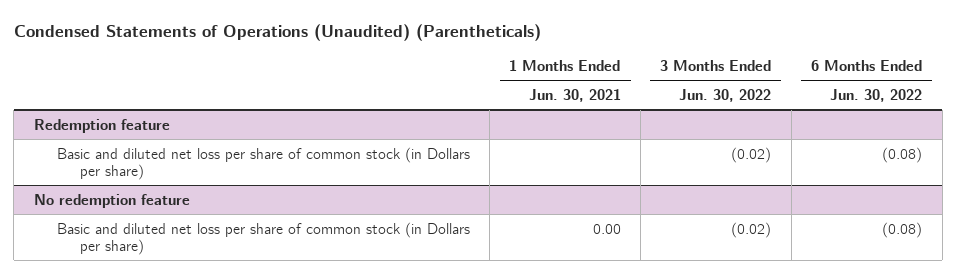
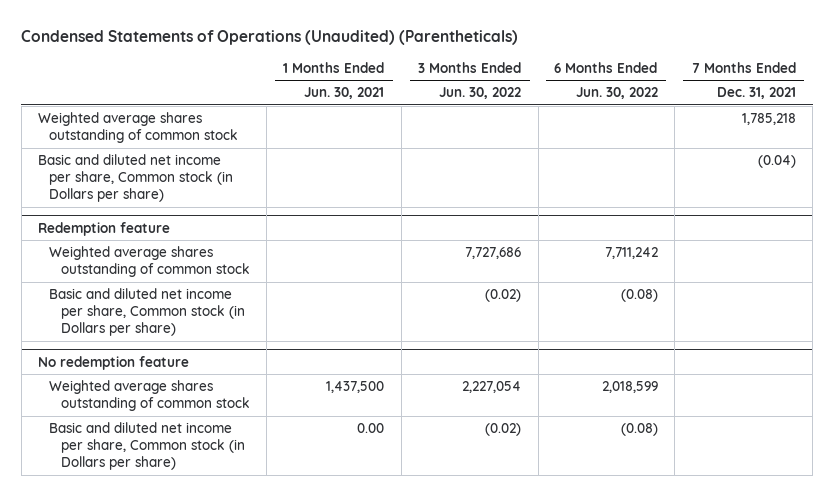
- | 1 Months Ended Jun. 30, 2021 | 3 Months Ended Jun. 30, 2022 | 6 Months Ended Jun. 30, 2022
+ | 1 Months Ended Jun. 30, 2021 | 3 Months Ended Jun. 30, 2022 | 6 Months Ended Jun. 30, 2022 | 7 Months Ended Dec. 31, 2021
+ Weighted average shares outstanding of common stock | | | | 1,785,218
+ Basic and diluted net income per share, Common stock (in Dollars per share) | | | | (0.04)
@ Redemption feature
- Basic and diluted net loss per share of common stock (in Dollars per share) | | (0.02) | (0.08)
+ Weighted average shares outstanding of common stock | | 7,727,686 | 7,711,242 |
+ Basic and diluted net income per share, Common stock (in Dollars per share) | | (0.02) | (0.08) |
@ No redemption feature
- Basic and diluted net loss per share of common stock (in Dollars per share) | 0.00 | (0.02) | (0.08)
+ Weighted average shares outstanding of common stock | 1,437,500 | 2,227,054 | 2,018,599 |
+ Basic and diluted net income per share, Common stock (in Dollars per share) | 0.00 | (0.02) | (0.08) |

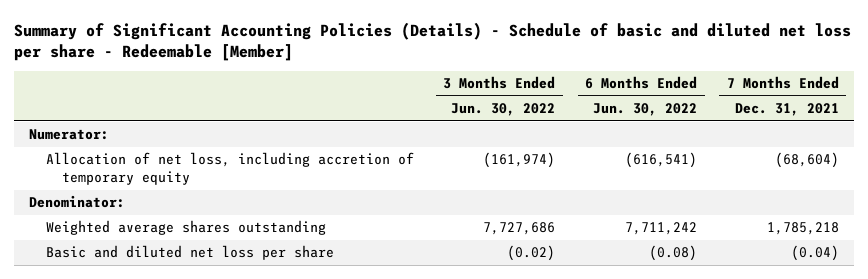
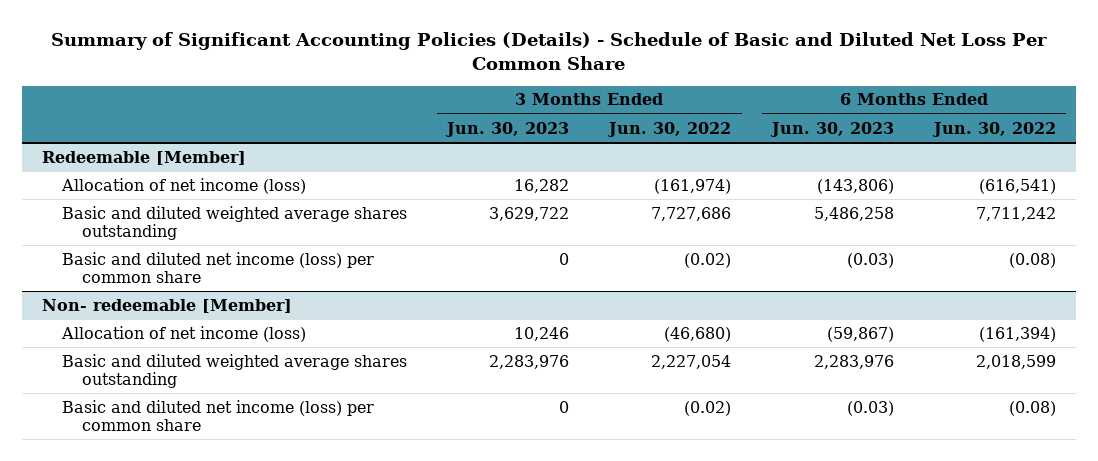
- Summary of Significant Accounting Policies (Details) - Schedule of basic and diluted net loss per share - Redeemable [Member]
+ Summary of Significant Accounting Policies (Details) - Schedule of Basic and Diluted Net Loss Per Common Share
- | 3 Months Ended Jun. 30, 2022 | 6 Months Ended Jun. 30, 2022 | 7 Months Ended Dec. 31, 2021
+ | 3 Months Ended Jun. 30, 2023 | 3 Months Ended Jun. 30, 2022 | 6 Months Ended Jun. 30, 2023 | 6 Months Ended Jun. 30, 2022
- Numerator:
- Allocation of net loss, including accretion of temporary equity | (161,974) | (616,541) | (68,604)
- Denominator:
- Weighted average shares outstanding | 7,727,686 | 7,711,242 | 1,785,218
- Basic and diluted net loss per share | (0.02) | (0.08) | (0.04)
+ Redeemable [Member]
+ Allocation of net income (loss) | 16,282 | (161,974) | (143,806) | (616,541)
+ Basic and diluted weighted average shares outstanding | 3,629,722 | 7,727,686 | 5,486,258 | 7,711,242
+ Basic and diluted net income (loss) per common share | 0 | (0.02) | (0.03) | (0.08)
+ Non- redeemable [Member]
+ Allocation of net income (loss) | 10,246 | (46,680) | (59,867) | (161,394)
+ Basic and diluted weighted average shares outstanding | 2,283,976 | 2,227,054 | 2,283,976 | 2,018,599
+ Basic and diluted net income (loss) per common share | 0 | (0.02) | (0.03) | (0.08)

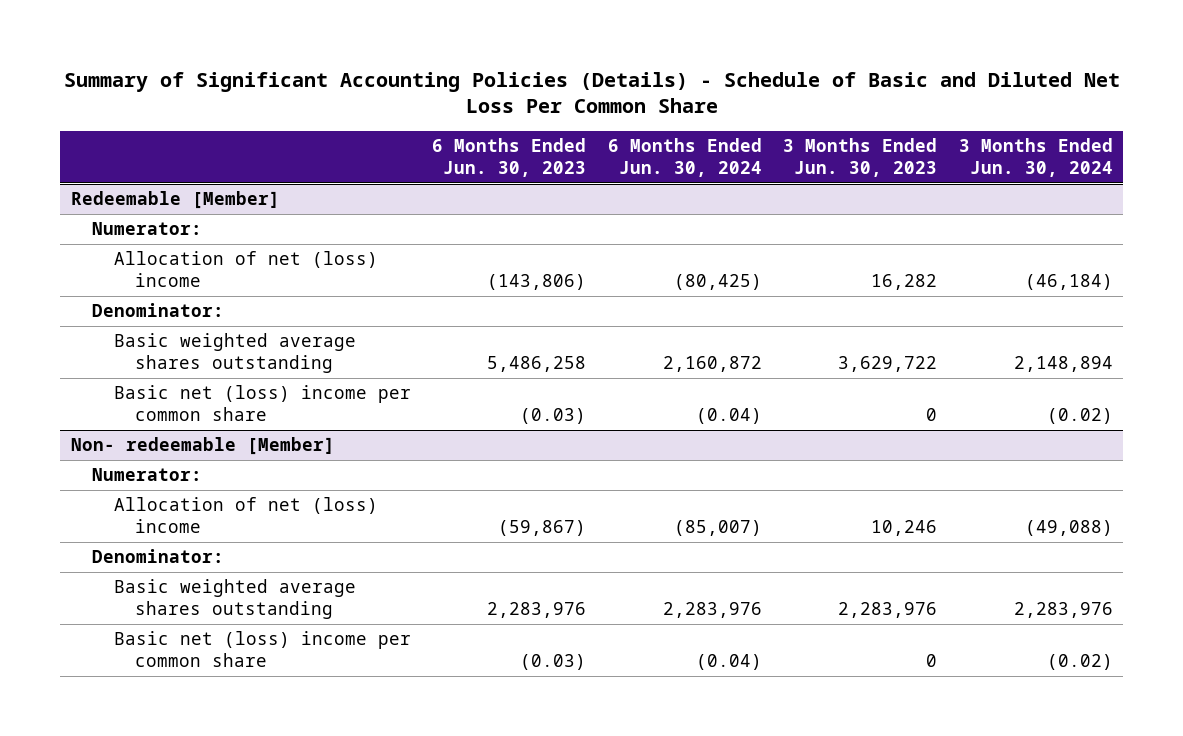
- | 3 Months Ended Jun. 30, 2023 | 3 Months Ended Jun. 30, 2022 | 6 Months Ended Jun. 30, 2023 | 6 Months Ended Jun. 30, 2022
+ | 6 Months Ended Jun. 30, 2023 | 6 Months Ended Jun. 30, 2024 | 3 Months Ended Jun. 30, 2023 | 3 Months Ended Jun. 30, 2024
@ Redeemable [Member]
- Allocation of net income (loss) | 16,282 | (161,974) | (143,806) | (616,541)
- Basic and diluted weighted average shares outstanding | 3,629,722 | 7,727,686 | 5,486,258 | 7,711,242
- Basic and diluted net income (loss) per common share | 0 | (0.02) | (0.03) | (0.08)
+ Numerator:
+ Allocation of net (loss) income | (143,806) | (80,425) | 16,282 | (46,184)
+ Denominator:
+ Basic weighted average shares outstanding | 5,486,258 | 2,160,872 | 3,629,722 | 2,148,894
+ Basic net (loss) income per common share | (0.03) | (0.04) | 0 | (0.02)
@ Non- redeemable [Member]
- Allocation of net income (loss) | 10,246 | (46,680) | (59,867) | (161,394)
- Basic and diluted weighted average shares outstanding | 2,283,976 | 2,227,054 | 2,283,976 | 2,018,599
- Basic and diluted net income (loss) per common share | 0 | (0.02) | (0.03) | (0.08)
+ Numerator:
+ Allocation of net (loss) income | (59,867) | (85,007) | 10,246 | (49,088)
+ Denominator:
+ Basic weighted average shares outstanding | 2,283,976 | 2,283,976 | 2,283,976 | 2,283,976
+ Basic net (loss) income per common share | (0.03) | (0.04) | 0 | (0.02)

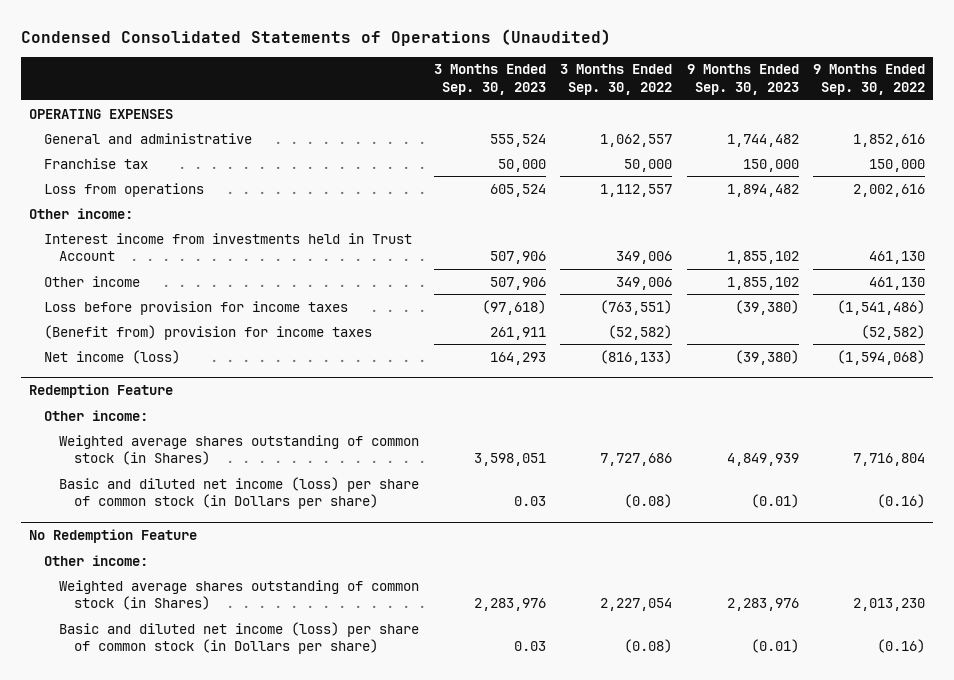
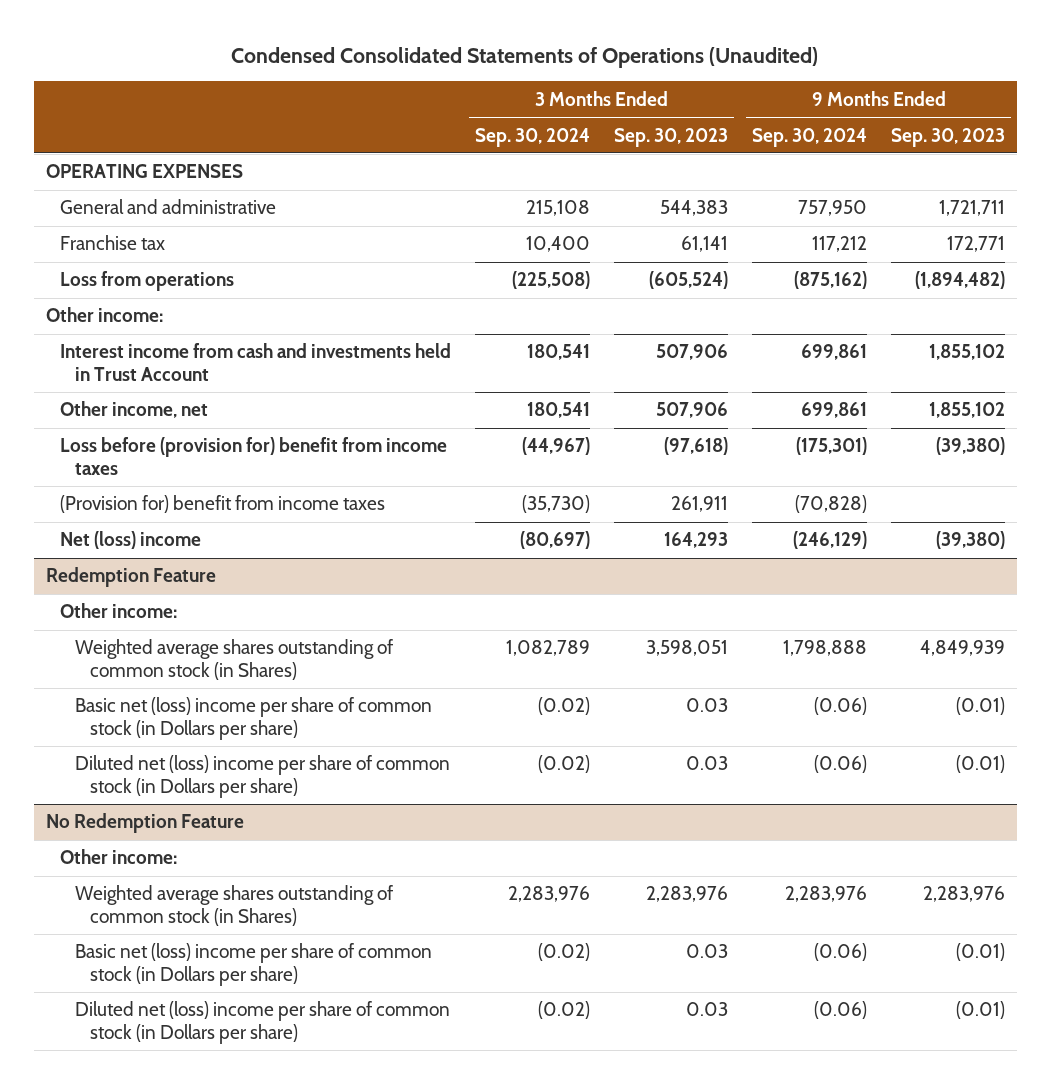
- | 3 Months Ended Sep. 30, 2023 | 3 Months Ended Sep. 30, 2022 | 9 Months Ended Sep. 30, 2023 | 9 Months Ended Sep. 30, 2022
+ | 3 Months Ended Sep. 30, 2024 | 3 Months Ended Sep. 30, 2023 | 9 Months Ended Sep. 30, 2024 | 9 Months Ended Sep. 30, 2023
- General and administrative | 555,524 | 1,062,557 | 1,744,482 | 1,852,616
- Franchise tax | 50,000 | 50,000 | 150,000 | 150,000
- Loss from operations | 605,524 | 1,112,557 | 1,894,482 | 2,002,616
+ General and administrative | 215,108 | 544,383 | 757,950 | 1,721,711
+ Franchise tax | 10,400 | 61,141 | 117,212 | 172,771
+ Loss from operations | (225,508) | (605,524) | (875,162) | (1,894,482)
- Interest income from investments held in Trust Account | 507,906 | 349,006 | 1,855,102 | 461,130
- Other income | 507,906 | 349,006 | 1,855,102 | 461,130
- Loss before provision for income taxes | (97,618) | (763,551) | (39,380) | (1,541,486)
- (Benefit from) provision for income taxes | 261,911 | (52,582) | | (52,582)
- Net income (loss) | 164,293 | (816,133) | (39,380) | (1,594,068)
+ Interest income from cash and investments held in Trust Account | 180,541 | 507,906 | 699,861 | 1,855,102
+ Other income, net | 180,541 | 507,906 | 699,861 | 1,855,102
+ Loss before (provision for) benefit from income taxes | (44,967) | (97,618) | (175,301) | (39,380)
+ (Provision for) benefit from income taxes | (35,730) | 261,911 | (70,828) |
+ Net (loss) income | (80,697) | 164,293 | (246,129) | (39,380)
@ Redemption Feature
- Basic and diluted net income (loss) per share of common stock (in Dollars per share) | 0.03 | (0.08) | (0.01) | (0.16)
+ Basic net (loss) income per share of common stock (in Dollars per share) | (0.02) | 0.03 | (0.06) | (0.01)
+ Diluted net (loss) income per share of common stock (in Dollars per share) | (0.02) | 0.03 | (0.06) | (0.01)
@ No Redemption Feature
- Basic and diluted net income (loss) per share of common stock (in Dollars per share) | 0.03 | (0.08) | (0.01) | (0.16)
+ Basic net (loss) income per share of common stock (in Dollars per share) | (0.02) | 0.03 | (0.06) | (0.01)
+ Diluted net (loss) income per share of common stock (in Dollars per share) | (0.02) | 0.03 | (0.06) | (0.01)

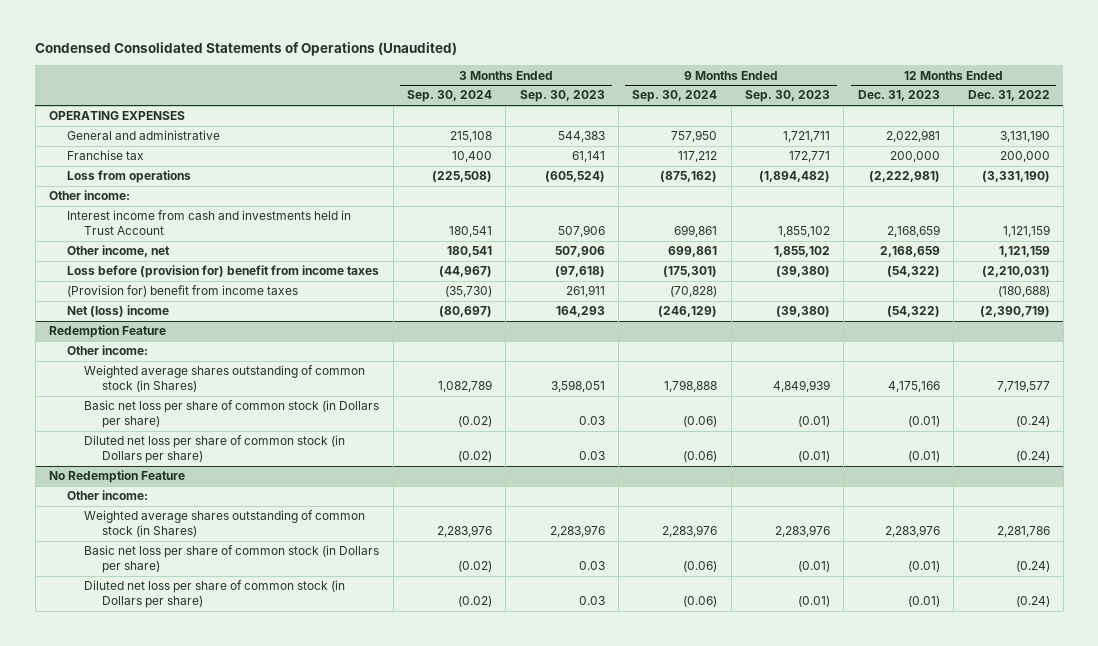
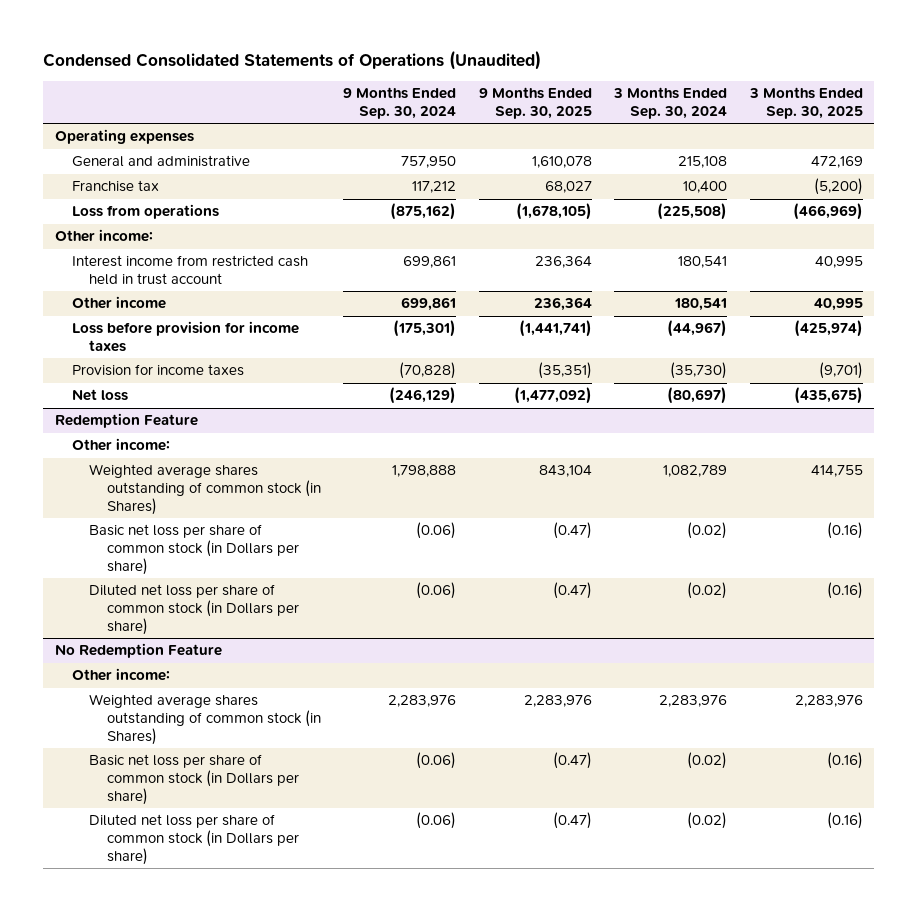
- | 3 Months Ended Sep. 30, 2024 | 3 Months Ended Sep. 30, 2023 | 9 Months Ended Sep. 30, 2024 | 9 Months Ended Sep. 30, 2023 | 12 Months Ended Dec. 31, 2023 | 12 Months Ended Dec. 31, 2022
+ | 9 Months Ended Sep. 30, 2024 | 9 Months Ended Sep. 30, 2025 | 3 Months Ended Sep. 30, 2024 | 3 Months Ended Sep. 30, 2025
- OPERATING EXPENSES
+ Operating expenses
- Interest income from cash and investments held in Trust Account | 180,541 | 507,906 | 699,861 | 1,855,102 | 2,168,659 | 1,121,159
- Other income, net | 180,541 | 507,906 | 699,861 | 1,855,102 | 2,168,659 | 1,121,159
- Loss before (provision for) benefit from income taxes | (44,967) | (97,618) | (175,301) | (39,380) | (54,322) | (2,210,031)
- (Provision for) benefit from income taxes | (35,730) | 261,911 | (70,828) | | | (180,688)
- Net (loss) income | (80,697) | 164,293 | (246,129) | (39,380) | (54,322) | (2,390,719)
+ Interest income from restricted cash held in trust account | 699,861 | 236,364 | 180,541 | 40,995
+ Other income | 699,861 | 236,364 | 180,541 | 40,995
+ Loss before provision for income taxes | (175,301) | (1,441,741) | (44,967) | (425,974)
+ Provision for income taxes | (70,828) | (35,351) | (35,730) | (9,701)
+ Net loss | (246,129) | (1,477,092) | (80,697) | (435,675)

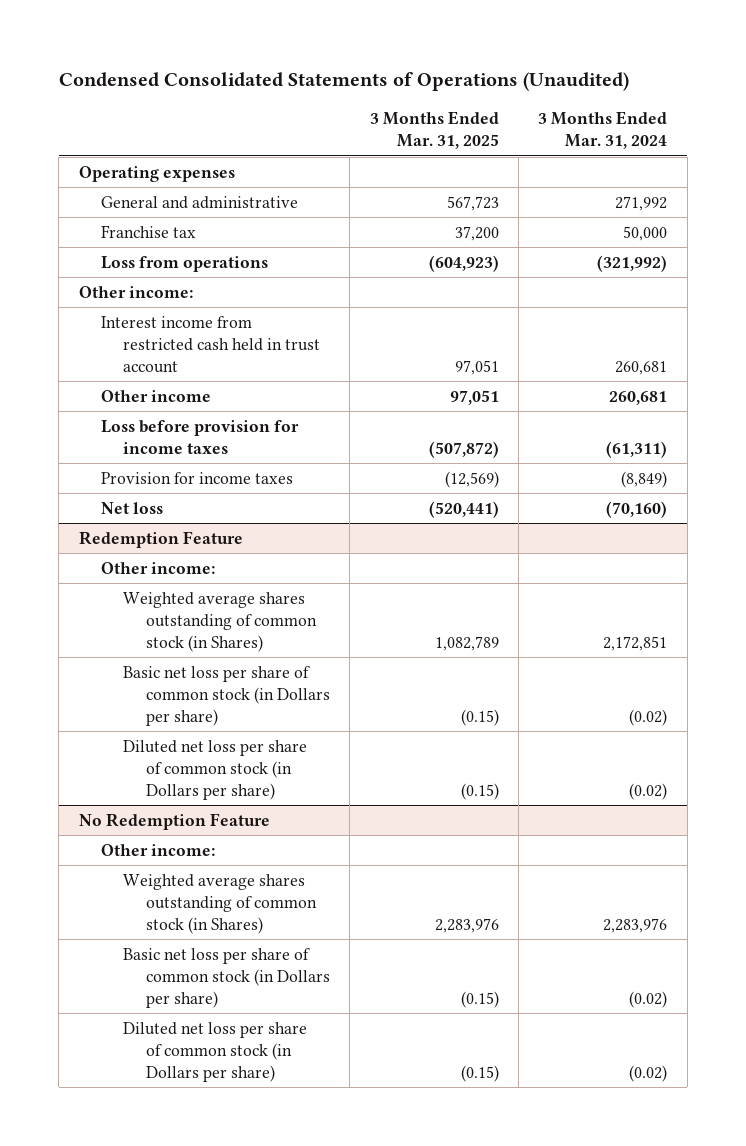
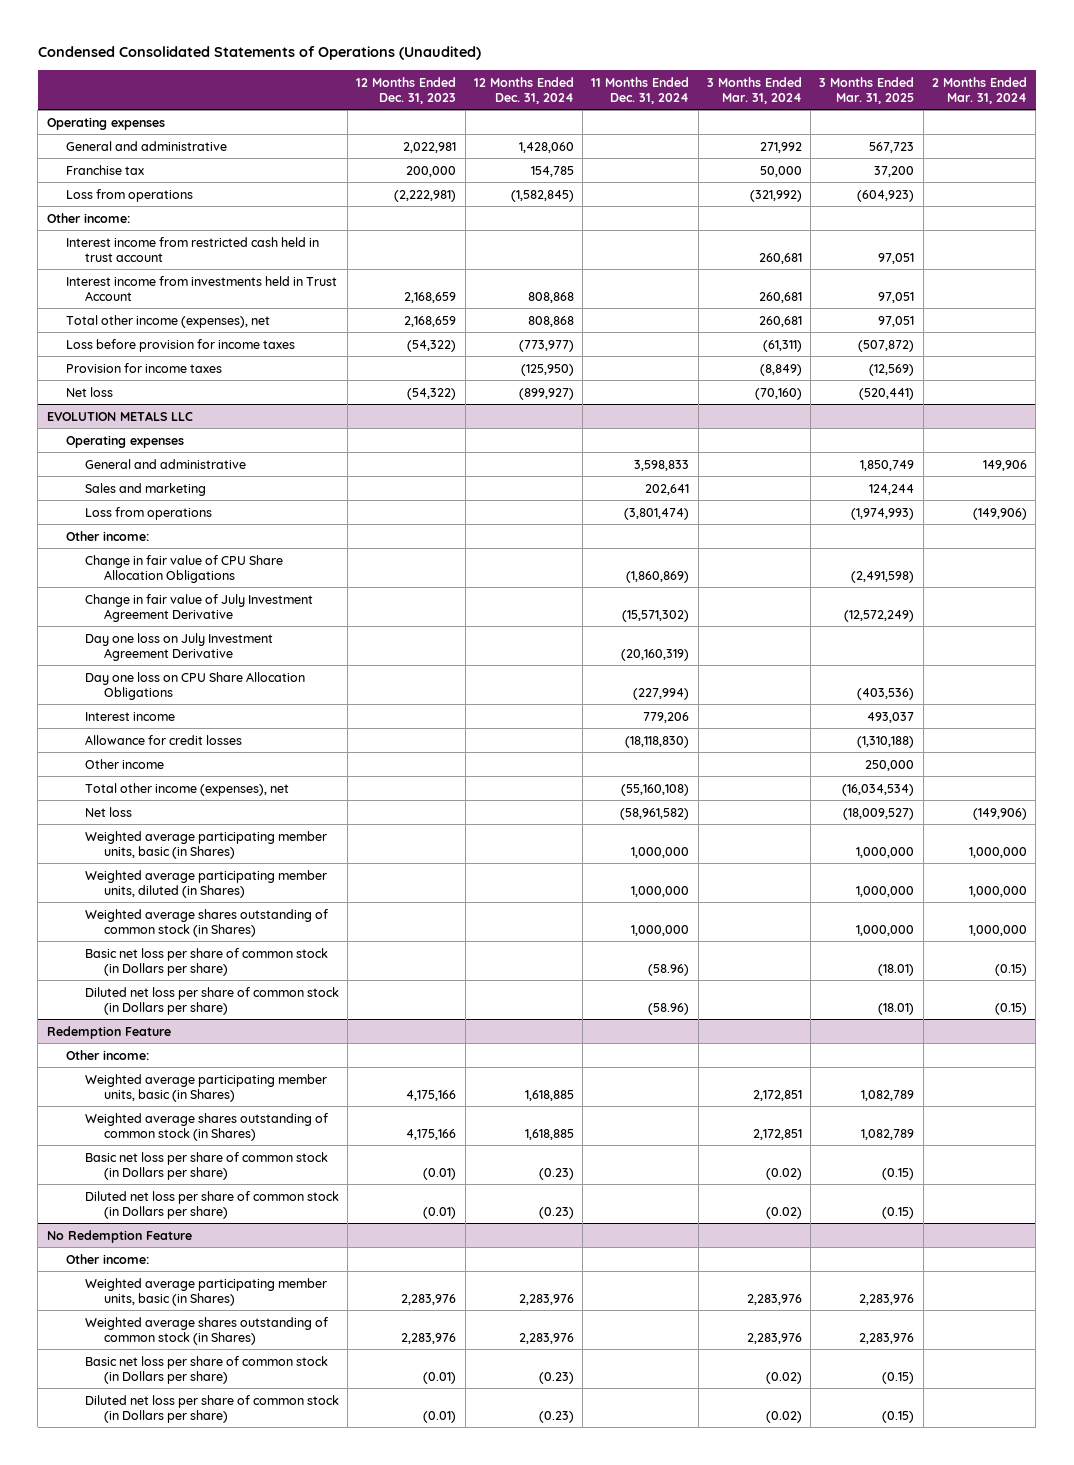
- | 3 Months Ended Mar. 31, 2025 | 3 Months Ended Mar. 31, 2024
+ | 12 Months Ended Dec. 31, 2023 | 12 Months Ended Dec. 31, 2024 | 11 Months Ended Dec. 31, 2024 | 3 Months Ended Mar. 31, 2024 | 3 Months Ended Mar. 31, 2025 | 2 Months Ended Mar. 31, 2024
- Other income | 97,051 | 260,681
+ Interest income from investments held in Trust Account | 2,168,659 | 808,868 | | 260,681 | 97,051 |
+ Total other income (expenses), net | 2,168,659 | 808,868 | | 260,681 | 97,051 |
+ EVOLUTION METALS LLC
+ Operating expenses
+ General and administrative | | | 3,598,833 | | 1,850,749 | 149,906
+ Sales and marketing | | | 202,641 | | 124,244 |
+ Loss from operations | | | (3,801,474) | | (1,974,993) | (149,906)
+ Other income:
+ Change in fair value of CPU Share Allocation Obligations | | | (1,860,869) | | (2,491,598) |
+ Change in fair value of July Investment Agreement Derivative | | | (15,571,302) | | (12,572,249) |
+ Day one loss on July Investment Agreement Derivative | | | (20,160,319) | | |
+ Day one loss on CPU Share Allocation Obligations | | | (227,994) | | (403,536) |
+ Interest income | | | 779,206 | | 493,037 |
+ Allowance for credit losses | | | (18,118,830) | | (1,310,188) |
+ Other income | | | | | 250,000 |
+ Total other income (expenses), net | | | (55,160,108) | | (16,034,534) |
+ Net loss | | | (58,961,582) | | (18,009,527) | (149,906)
+ Weighted average participating member units, basic (in Shares) | | | 1,000,000 | | 1,000,000 | 1,000,000
+ Weighted average participating member units, diluted (in Shares) | | | 1,000,000 | | 1,000,000 | 1,000,000
+ Weighted average shares outstanding of common stock (in Shares) | | | 1,000,000 | | 1,000,000 | 1,000,000
+ Basic net loss per share of common stock (in Dollars per share) | | | (58.96) | | (18.01) | (0.15)
+ Diluted net loss per share of common stock (in Dollars per share) | | | (58.96) | | (18.01) | (0.15)
@ Redemption Feature
+ Weighted average participating member units, basic (in Shares) | 4,175,166 | 1,618,885 | | 2,172,851 | 1,082,789 |
@ No Redemption Feature
+ Weighted average participating member units, basic (in Shares) | 2,283,976 | 2,283,976 | | 2,283,976 | 2,283,976 |

